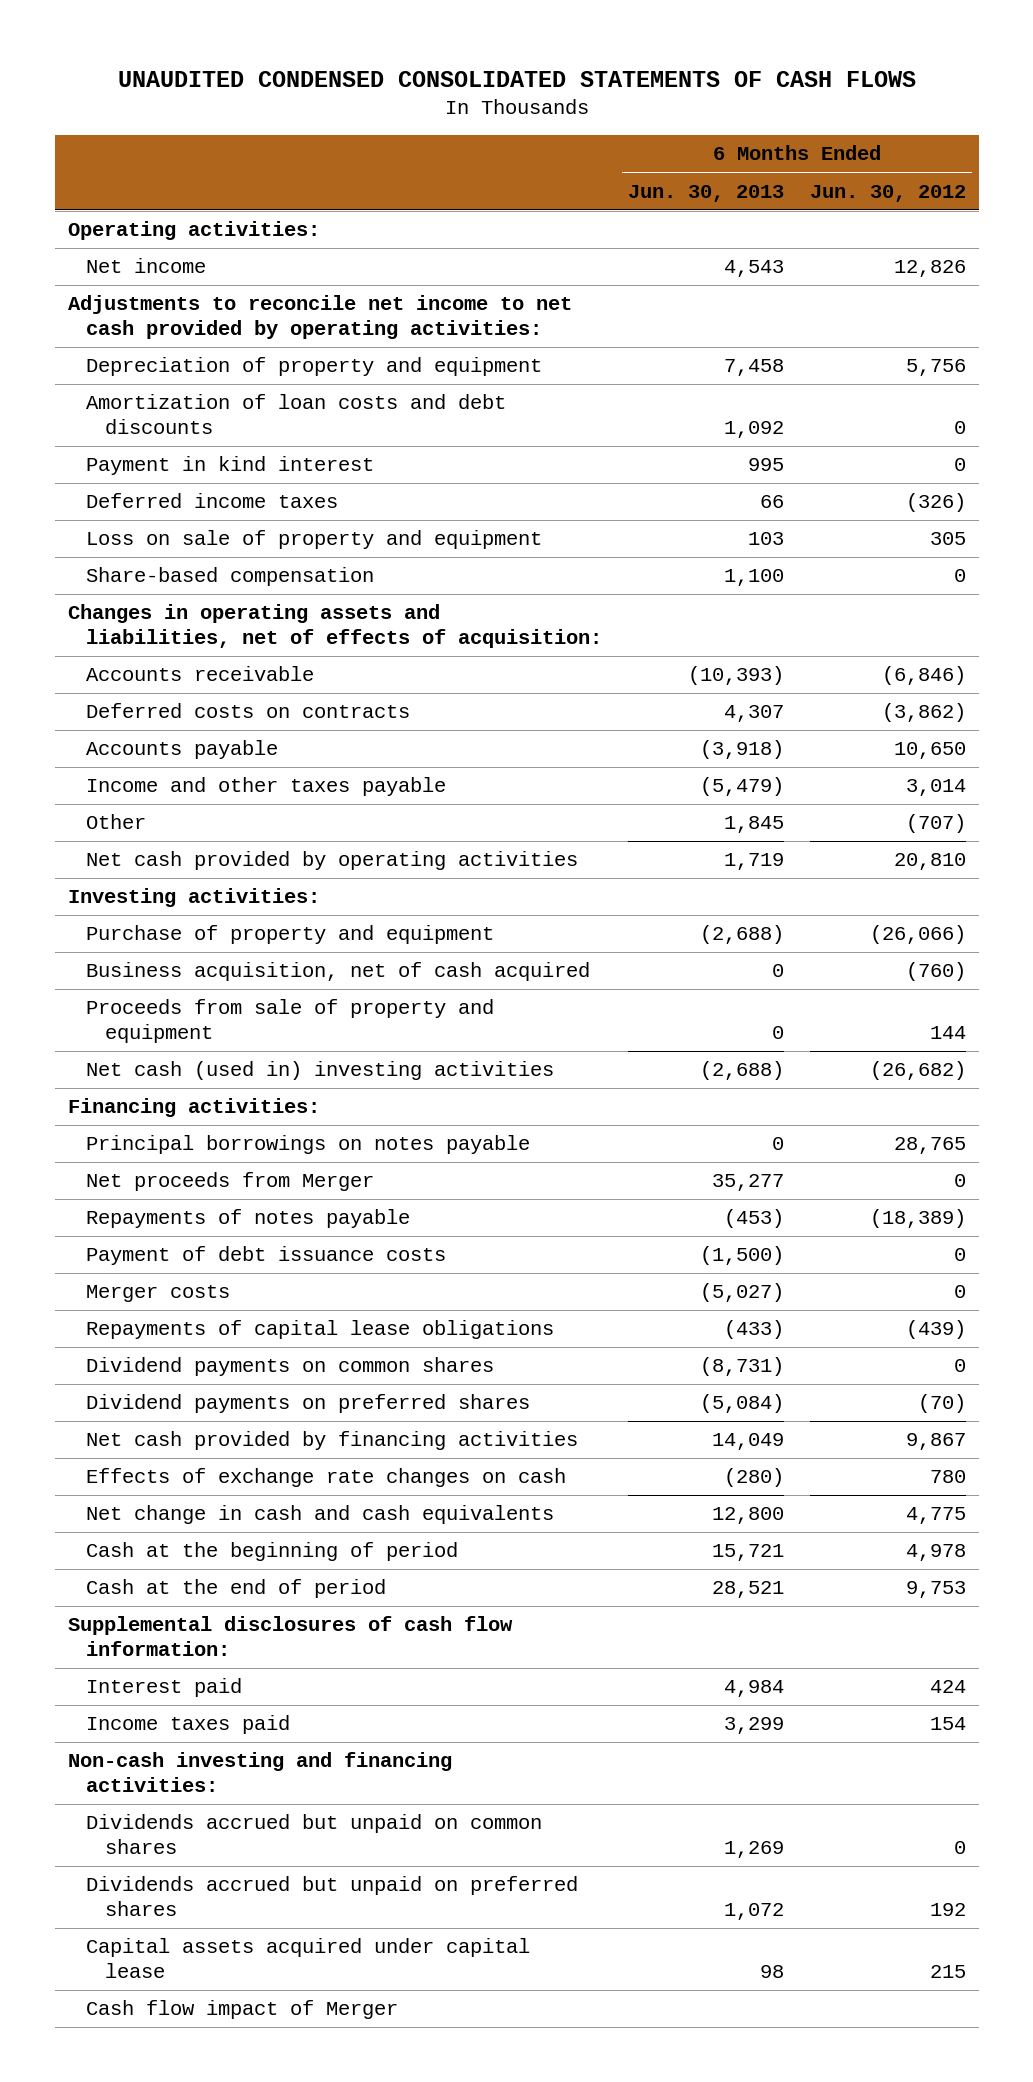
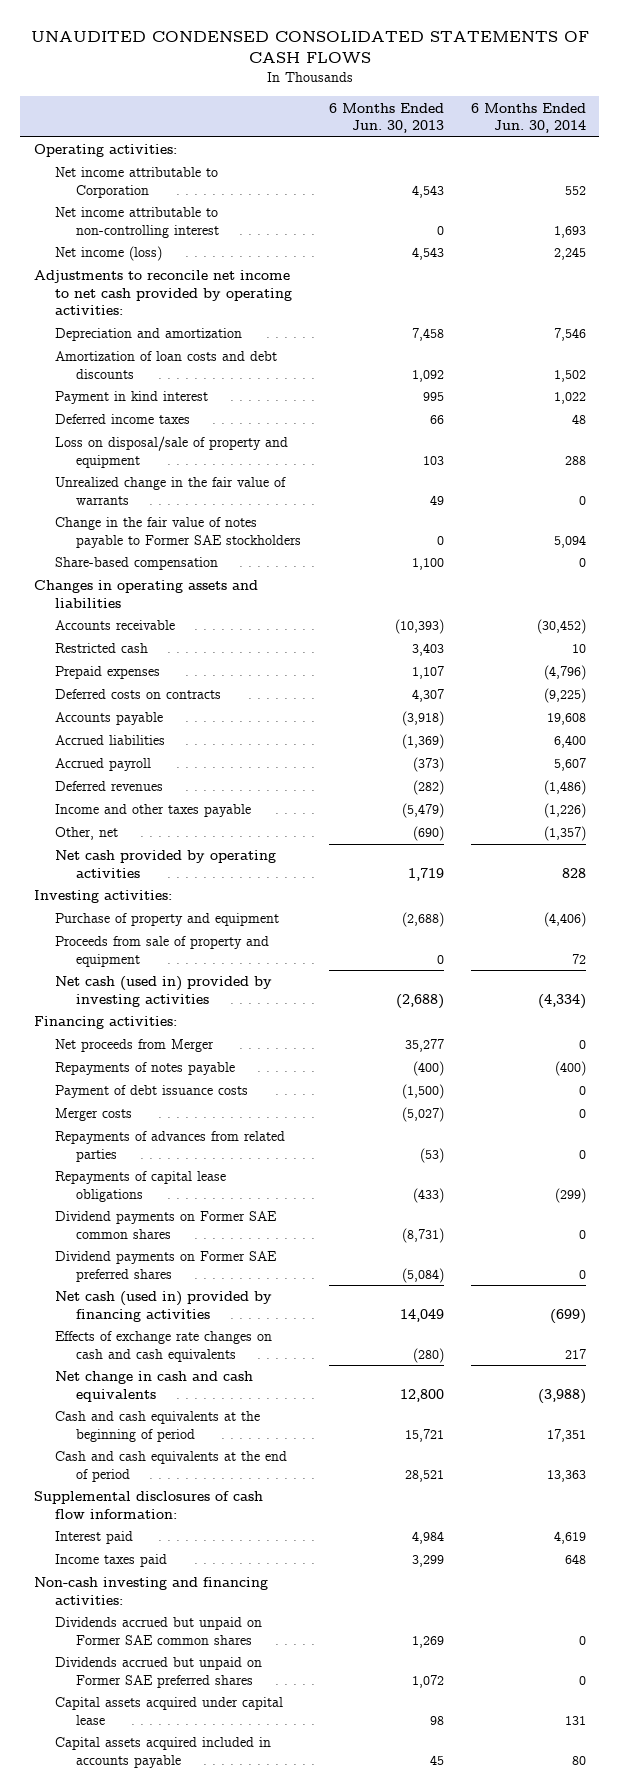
- | 6 Months Ended Jun. 30, 2013 | 6 Months Ended Jun. 30, 2012
+ | 6 Months Ended Jun. 30, 2013 | 6 Months Ended Jun. 30, 2014
- Net income | 4,543 | 12,826
+ Net income attributable to Corporation | 4,543 | 552
+ Net income attributable to non-controlling interest | 0 | 1,693
+ Net income (loss) | 4,543 | 2,245
- Depreciation of property and equipment | 7,458 | 5,756
+ Depreciation and amortization | 7,458 | 7,546
- Loss on sale of property and equipment | 103 | 305
+ Loss on disposal/sale of property and equipment | 103 | 288
+ Unrealized change in the fair value of warrants | 49 | 0
+ Change in the fair value of notes payable to Former SAE stockholders | 0 | 5,094
- Changes in operating assets and liabilities, net of effects of acquisition:
+ Changes in operating assets and liabilities
+ Restricted cash | 3,403 | 10
+ Prepaid expenses | 1,107 | (4,796)
+ Accrued liabilities | (1,369) | 6,400
+ Accrued payroll | (373) | 5,607
+ Deferred revenues | (282) | (1,486)
- Other | 1,845 | (707)
+ Other, net | (690) | (1,357)
- Business acquisition, net of cash acquired | 0 | (760)
- Net cash (used in) investing activities | (2,688) | (26,682)
+ Net cash (used in) provided by investing activities | (2,688) | (4,334)
- Principal borrowings on notes payable | 0 | 28,765
- Repayments of notes payable | (453) | (18,389)
+ Repayments of notes payable | (400) | (400)
+ Repayments of advances from related parties | (53) | 0
- Dividend payments on common shares | (8,731) | 0
- Dividend payments on preferred shares | (5,084) | (70)
- Net cash provided by financing activities | 14,049 | 9,867
- Effects of exchange rate changes on cash | (280) | 780
+ Dividend payments on Former SAE common shares | (8,731) | 0
+ Dividend payments on Former SAE preferred shares | (5,084) | 0
+ Net cash (used in) provided by financing activities | 14,049 | (699)
+ Effects of exchange rate changes on cash and cash equivalents | (280) | 217
- Cash at the beginning of period | 15,721 | 4,978
- Cash at the end of period | 28,521 | 9,753
+ Cash and cash equivalents at the beginning of period | 15,721 | 17,351
+ Cash and cash equivalents at the end of period | 28,521 | 13,363
- Dividends accrued but unpaid on common shares | 1,269 | 0
- Dividends accrued but unpaid on preferred shares | 1,072 | 192
+ Dividends accrued but unpaid on Former SAE common shares | 1,269 | 0
+ Dividends accrued but unpaid on Former SAE preferred shares | 1,072 | 0
- Cash flow impact of Merger
+ Capital assets acquired included in accounts payable | 45 | 80

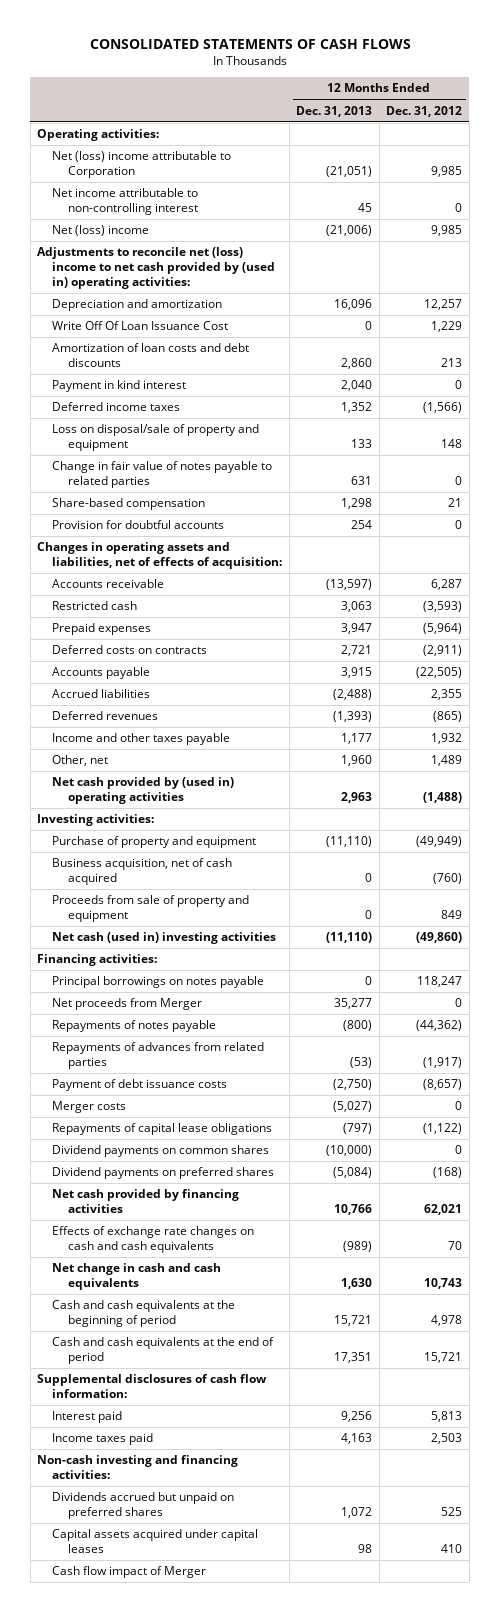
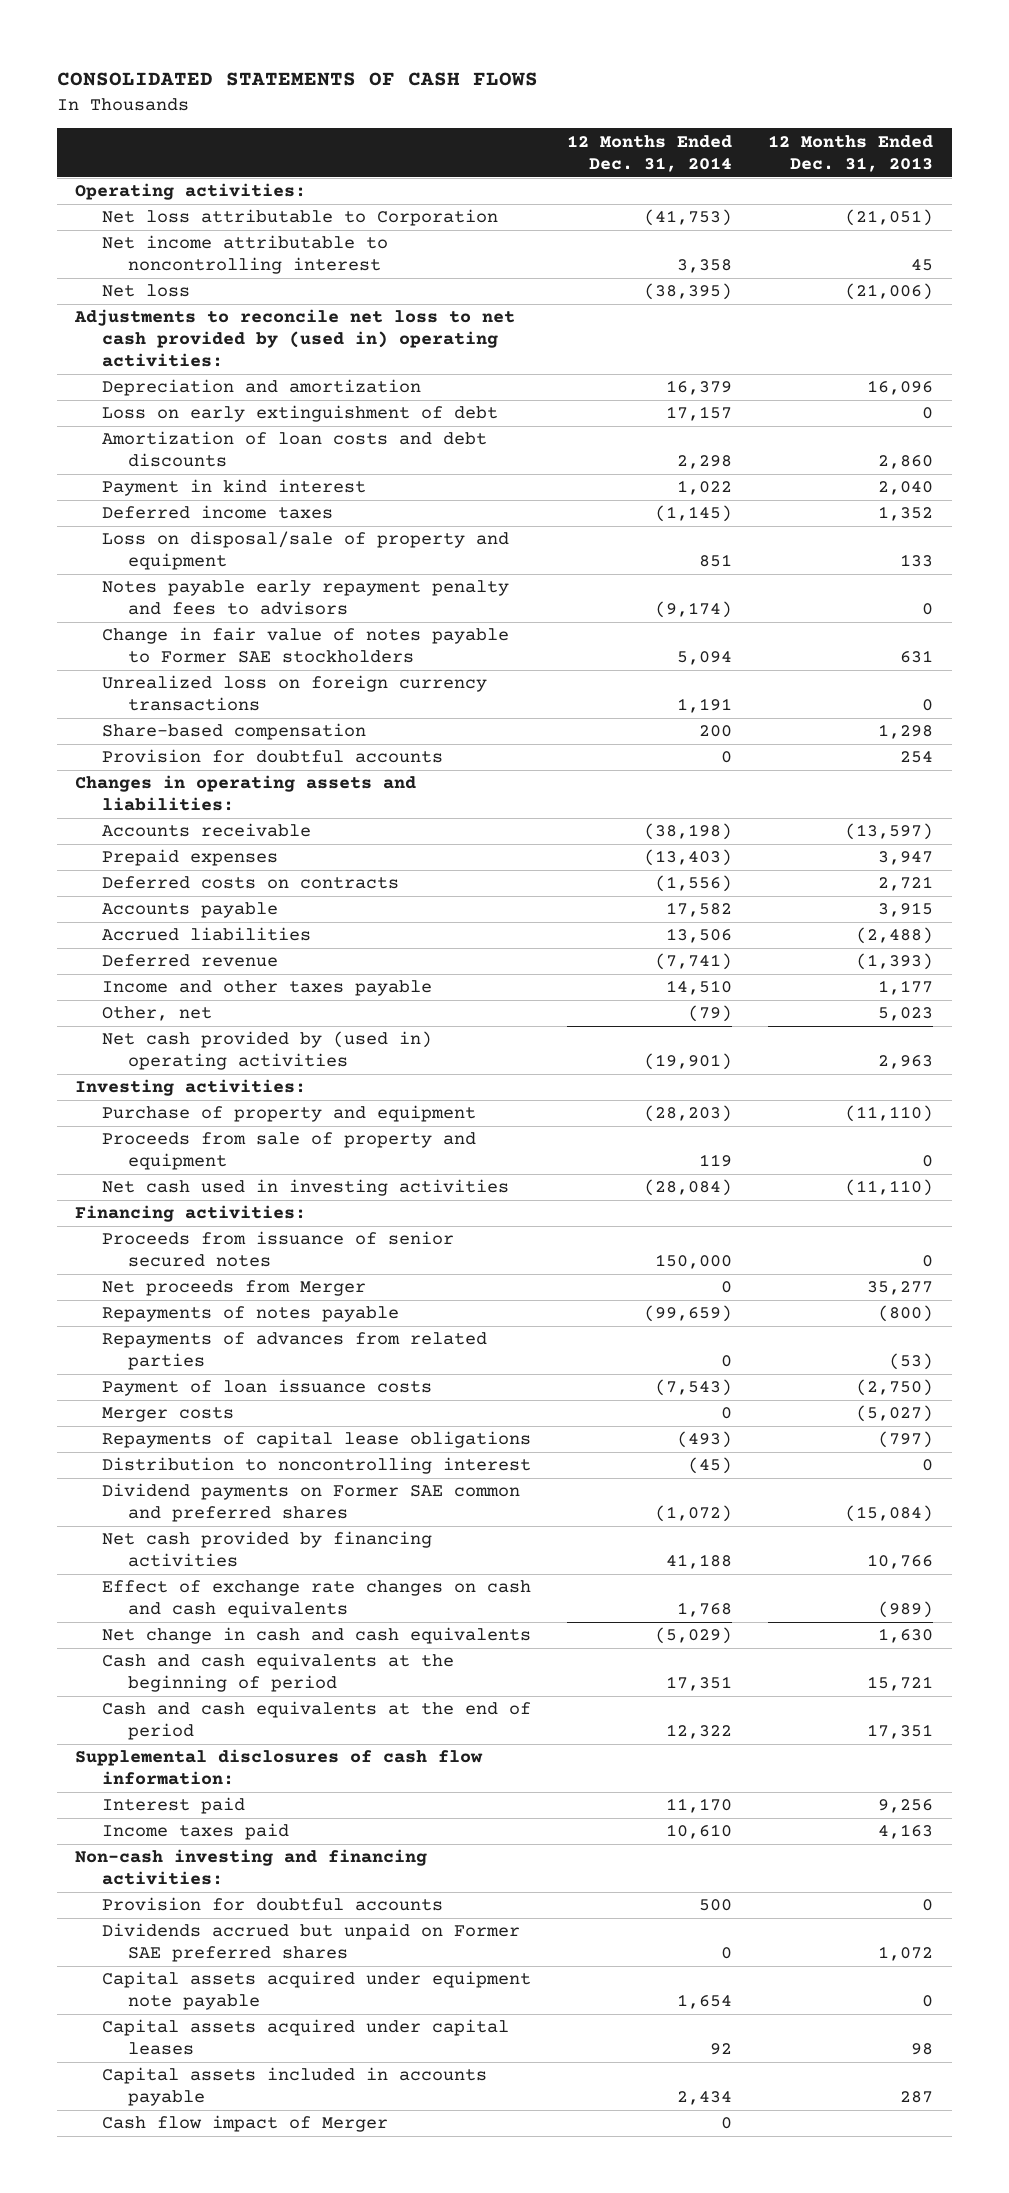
- | 12 Months Ended Dec. 31, 2013 | 12 Months Ended Dec. 31, 2012
+ | 12 Months Ended Dec. 31, 2014 | 12 Months Ended Dec. 31, 2013
- Net (loss) income attributable to Corporation | (21,051) | 9,985
- Net income attributable to non-controlling interest | 45 | 0
- Net (loss) income | (21,006) | 9,985
- Adjustments to reconcile net (loss) income to net cash provided by (used in) operating activities:
+ Net loss attributable to Corporation | (41,753) | (21,051)
+ Net income attributable to noncontrolling interest | 3,358 | 45
+ Net loss | (38,395) | (21,006)
+ Adjustments to reconcile net loss to net cash provided by (used in) operating activities:
- Write Off Of Loan Issuance Cost | 0 | 1,229
+ Loss on early extinguishment of debt | 17,157 | 0
- Change in fair value of notes payable to related parties | 631 | 0
+ Notes payable early repayment penalty and fees to advisors | (9,174) | 0
+ Change in fair value of notes payable to Former SAE stockholders | 5,094 | 631
+ Unrealized loss on foreign currency transactions | 1,191 | 0
- Changes in operating assets and liabilities, net of effects of acquisition:
+ Changes in operating assets and liabilities:
- Restricted cash | 3,063 | (3,593)
- Deferred revenues | (1,393) | (865)
+ Deferred revenue | (7,741) | (1,393)
- Other, net | 1,960 | 1,489
+ Other, net | (79) | 5,023
- Business acquisition, net of cash acquired | 0 | (760)
- Net cash (used in) investing activities | (11,110) | (49,860)
+ Net cash used in investing activities | (28,084) | (11,110)
- Principal borrowings on notes payable | 0 | 118,247
+ Proceeds from issuance of senior secured notes | 150,000 | 0
- Payment of debt issuance costs | (2,750) | (8,657)
+ Payment of loan issuance costs | (7,543) | (2,750)
- Dividend payments on common shares | (10,000) | 0
- Dividend payments on preferred shares | (5,084) | (168)
+ Distribution to noncontrolling interest | (45) | 0
+ Dividend payments on Former SAE common and preferred shares | (1,072) | (15,084)
- Effects of exchange rate changes on cash and cash equivalents | (989) | 70
+ Effect of exchange rate changes on cash and cash equivalents | 1,768 | (989)
- Dividends accrued but unpaid on preferred shares | 1,072 | 525
+ Provision for doubtful accounts | 500 | 0
+ Dividends accrued but unpaid on Former SAE preferred shares | 0 | 1,072
+ Capital assets acquired under equipment note payable | 1,654 | 0
+ Capital assets included in accounts payable | 2,434 | 287

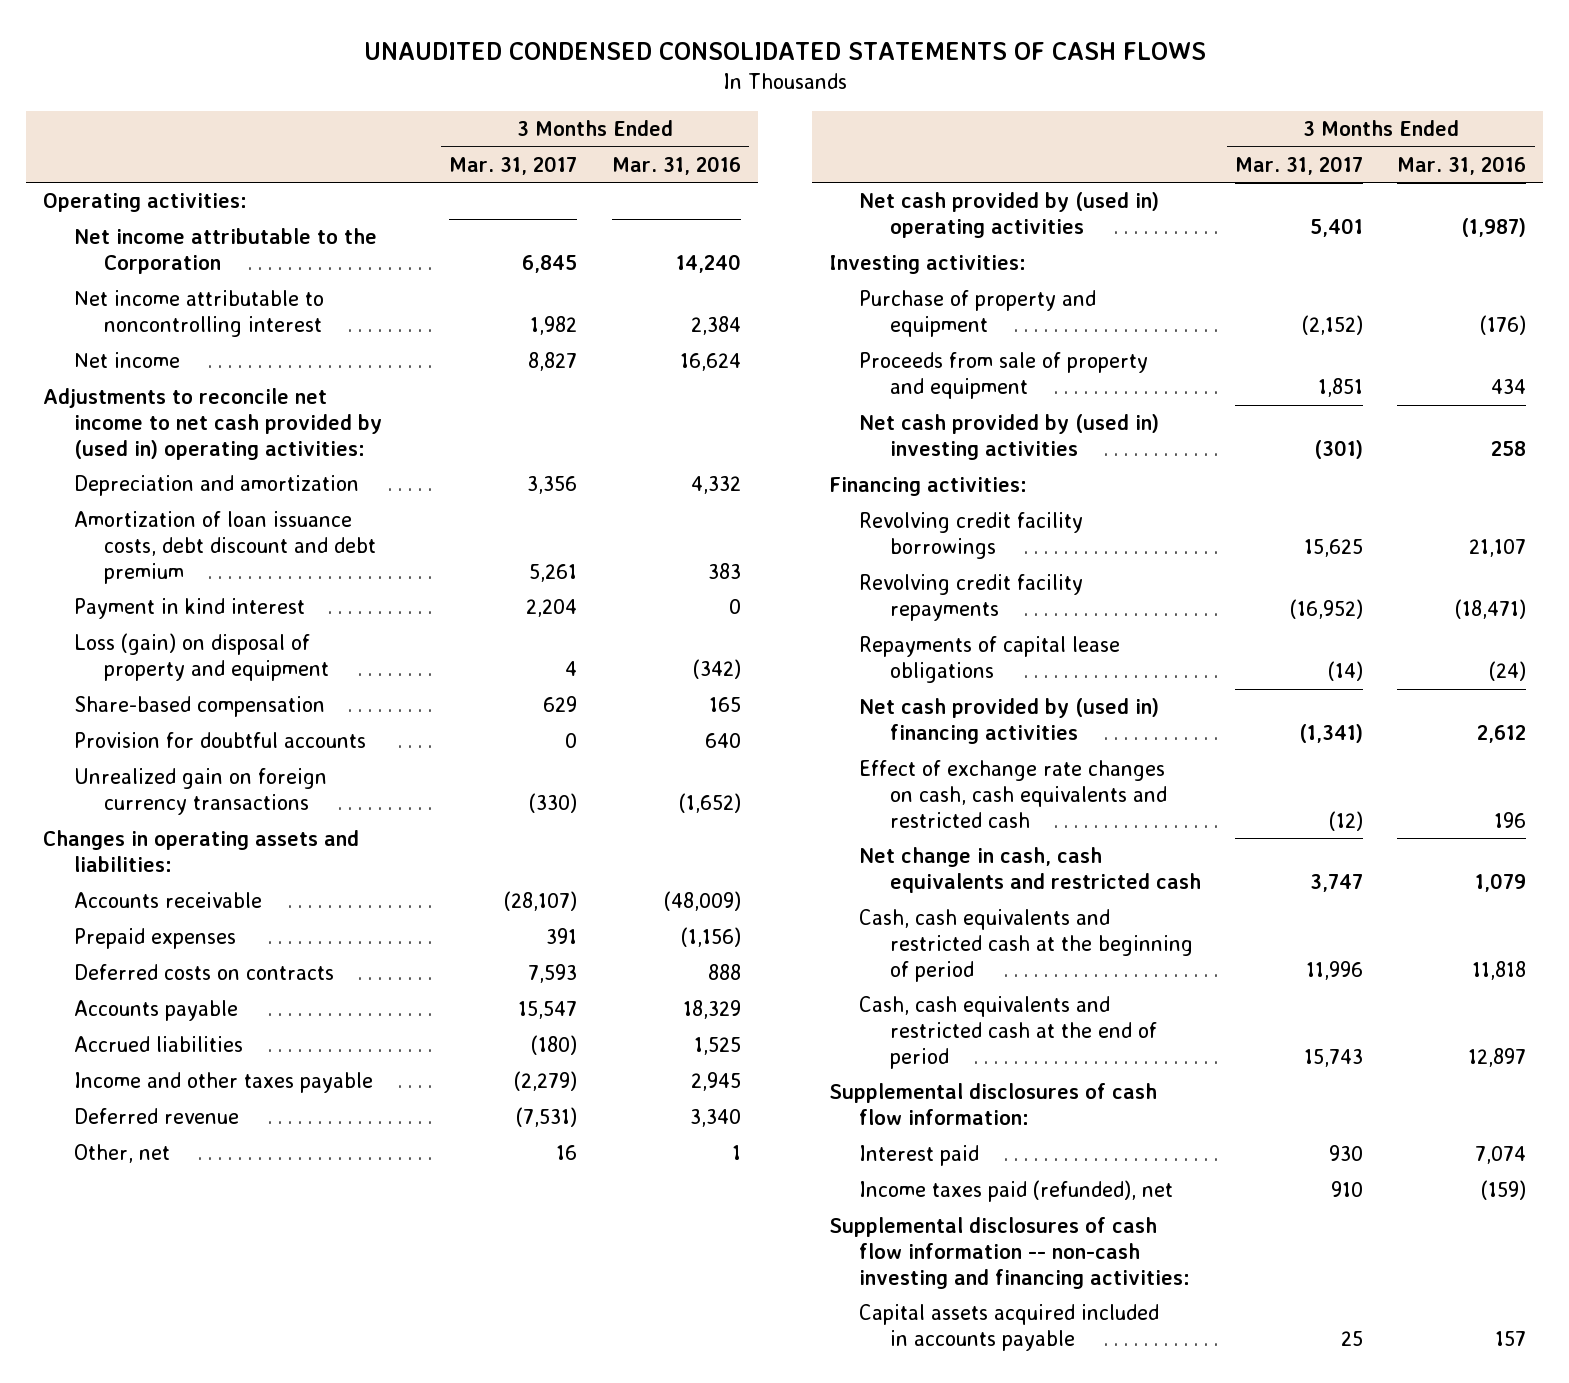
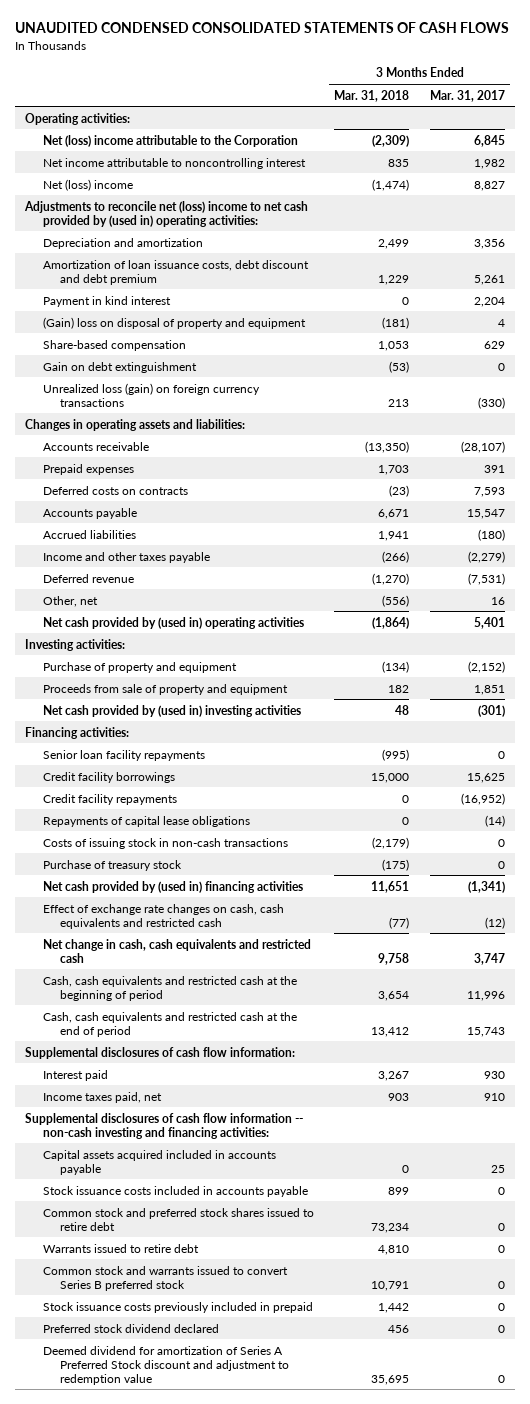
- | 3 Months Ended Mar. 31, 2017 | 3 Months Ended Mar. 31, 2016
+ | 3 Months Ended Mar. 31, 2018 | 3 Months Ended Mar. 31, 2017
- Net income attributable to the Corporation | 6,845 | 14,240
+ Net (loss) income attributable to the Corporation | (2,309) | 6,845
- Net income | 8,827 | 16,624
- Adjustments to reconcile net income to net cash provided by (used in) operating activities:
+ Net (loss) income | (1,474) | 8,827
+ Adjustments to reconcile net (loss) income to net cash provided by (used in) operating activities:
- Loss (gain) on disposal of property and equipment | 4 | (342)
+ (Gain) loss on disposal of property and equipment | (181) | 4
- Provision for doubtful accounts | 0 | 640
- Unrealized gain on foreign currency transactions | (330) | (1,652)
+ Gain on debt extinguishment | (53) | 0
+ Unrealized loss (gain) on foreign currency transactions | 213 | (330)
- Revolving credit facility borrowings | 15,625 | 21,107
- Revolving credit facility repayments | (16,952) | (18,471)
+ Senior loan facility repayments | (995) | 0
+ Credit facility borrowings | 15,000 | 15,625
+ Credit facility repayments | 0 | (16,952)
+ Costs of issuing stock in non-cash transactions | (2,179) | 0
+ Purchase of treasury stock | (175) | 0
- Income taxes paid (refunded), net | 910 | (159)
+ Income taxes paid, net | 903 | 910
+ Stock issuance costs included in accounts payable | 899 | 0
+ Common stock and preferred stock shares issued to retire debt | 73,234 | 0
+ Warrants issued to retire debt | 4,810 | 0
+ Common stock and warrants issued to convert Series B preferred stock | 10,791 | 0
+ Stock issuance costs previously included in prepaid | 1,442 | 0
+ Preferred stock dividend declared | 456 | 0
+ Deemed dividend for amortization of Series A Preferred Stock discount and adjustment to redemption value | 35,695 | 0

